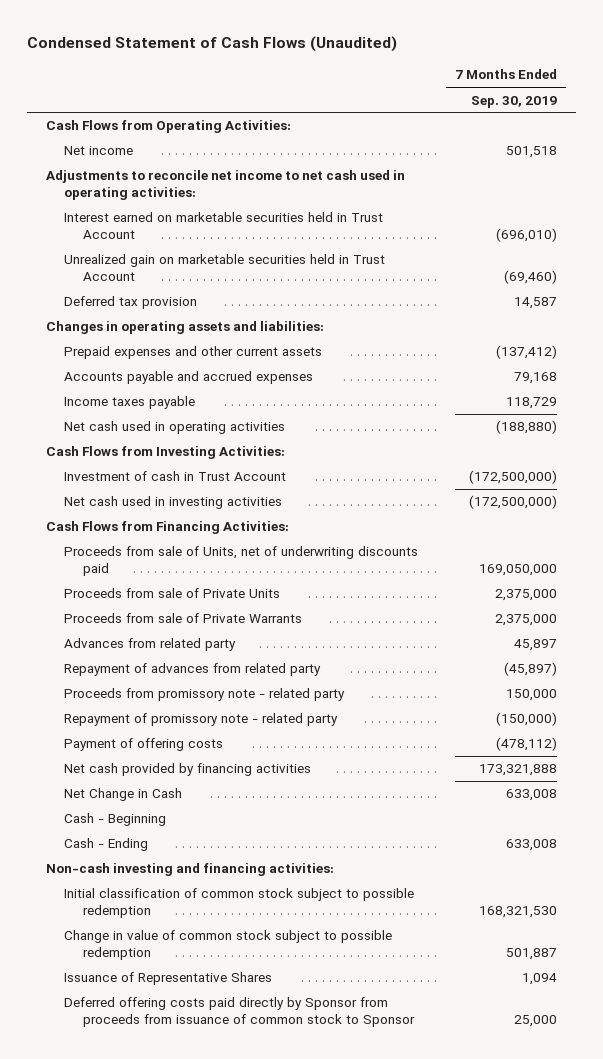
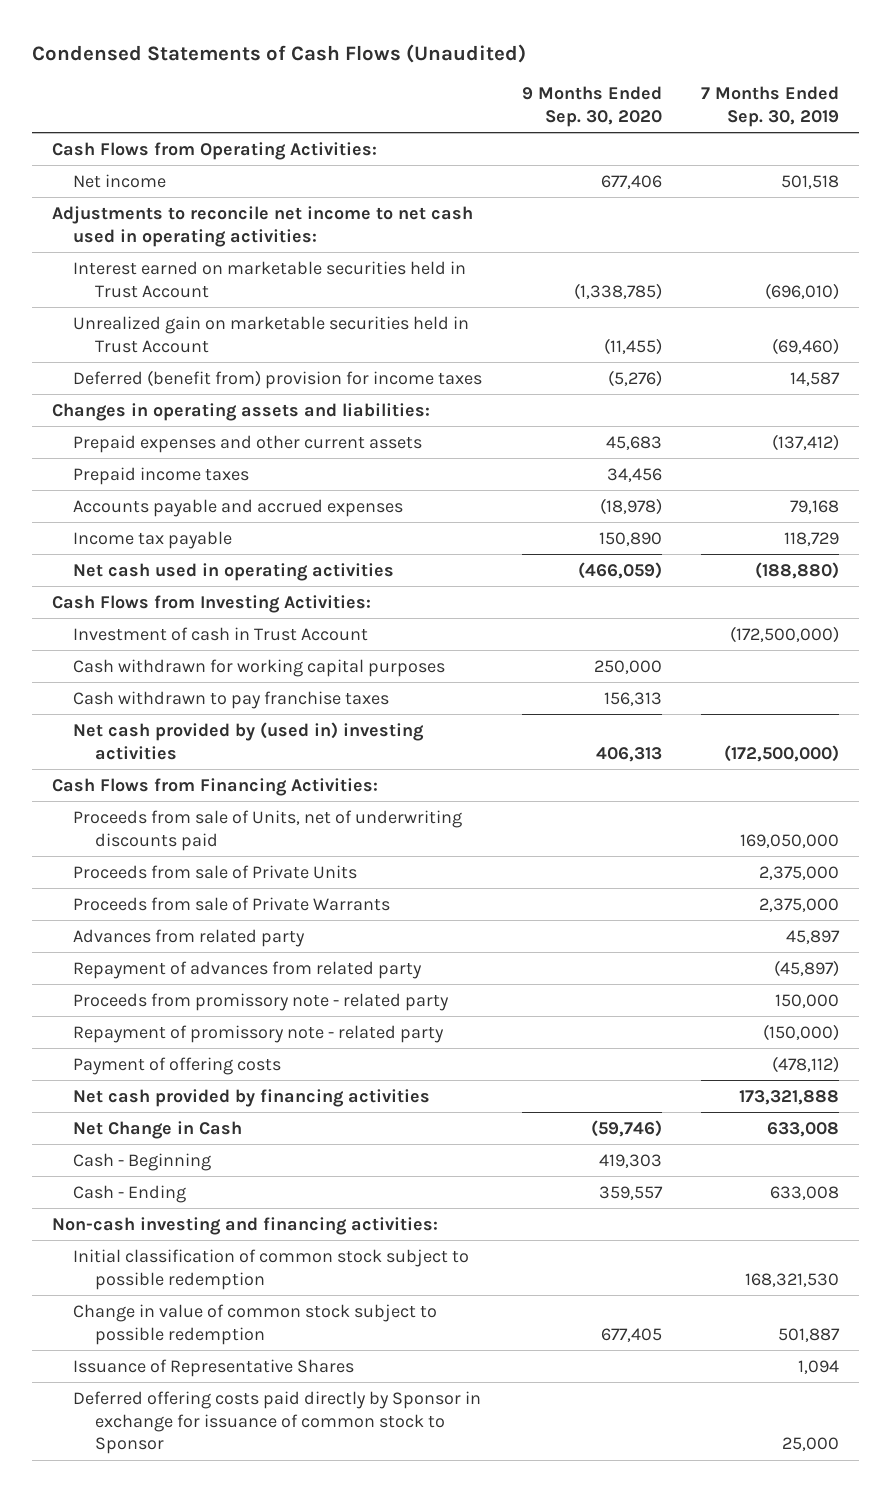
- Condensed Statement of Cash Flows (Unaudited)
+ Condensed Statements of Cash Flows (Unaudited)
- | 7 Months Ended Sep. 30, 2019
+ | 9 Months Ended Sep. 30, 2020 | 7 Months Ended Sep. 30, 2019
- Deferred tax provision | 14,587
+ Deferred (benefit from) provision for income taxes | (5,276) | 14,587
+ Prepaid income taxes | 34,456 |
- Income taxes payable | 118,729
+ Income tax payable | 150,890 | 118,729
- Net cash used in investing activities | (172,500,000)
+ Cash withdrawn for working capital purposes | 250,000 |
+ Cash withdrawn to pay franchise taxes | 156,313 |
+ Net cash provided by (used in) investing activities | 406,313 | (172,500,000)
- Deferred offering costs paid directly by Sponsor from proceeds from issuance of common stock to Sponsor | 25,000
+ Deferred offering costs paid directly by Sponsor in exchange for issuance of common stock to Sponsor | | 25,000

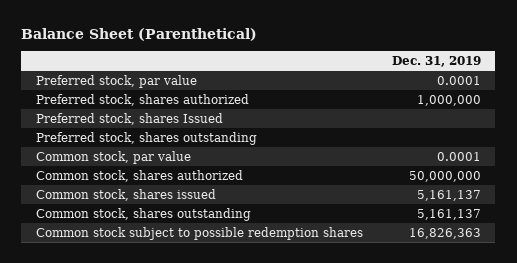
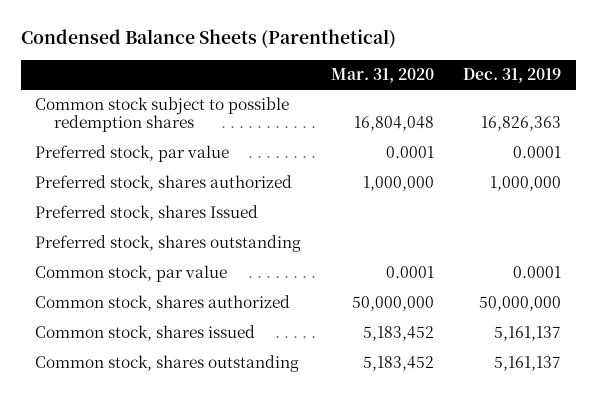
- Balance Sheet (Parenthetical)
+ Condensed Balance Sheets (Parenthetical)
- | Dec. 31, 2019
+ | Mar. 31, 2020 | Dec. 31, 2019
moved up: Common stock subject to possible redemption shares | 16,804,048 | 16,826,363

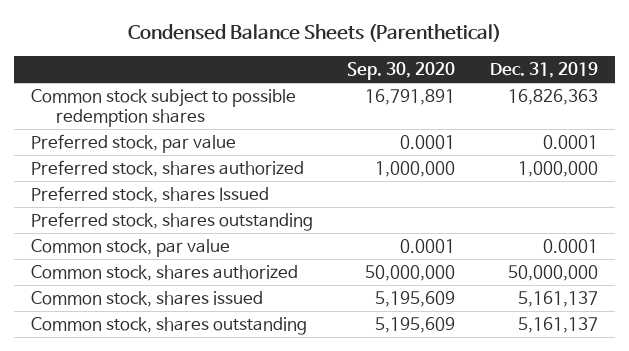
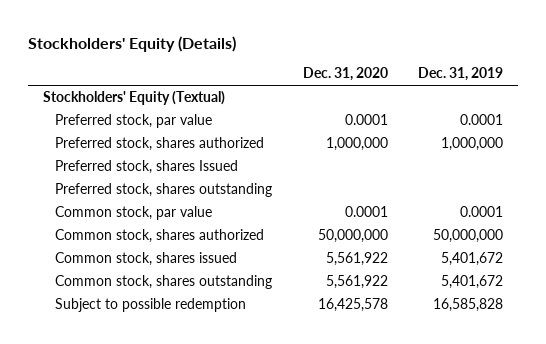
- Condensed Balance Sheets (Parenthetical)
+ Stockholders' Equity (Details)
- | Sep. 30, 2020 | Dec. 31, 2019
+ | Dec. 31, 2020 | Dec. 31, 2019
- Common stock subject to possible redemption shares | 16,791,891 | 16,826,363
+ Stockholders' Equity (Textual)
- Common stock, shares issued | 5,195,609 | 5,161,137
- Common stock, shares outstanding | 5,195,609 | 5,161,137
+ Common stock, shares issued | 5,561,922 | 5,401,672
+ Common stock, shares outstanding | 5,561,922 | 5,401,672
+ Subject to possible redemption | 16,425,578 | 16,585,828

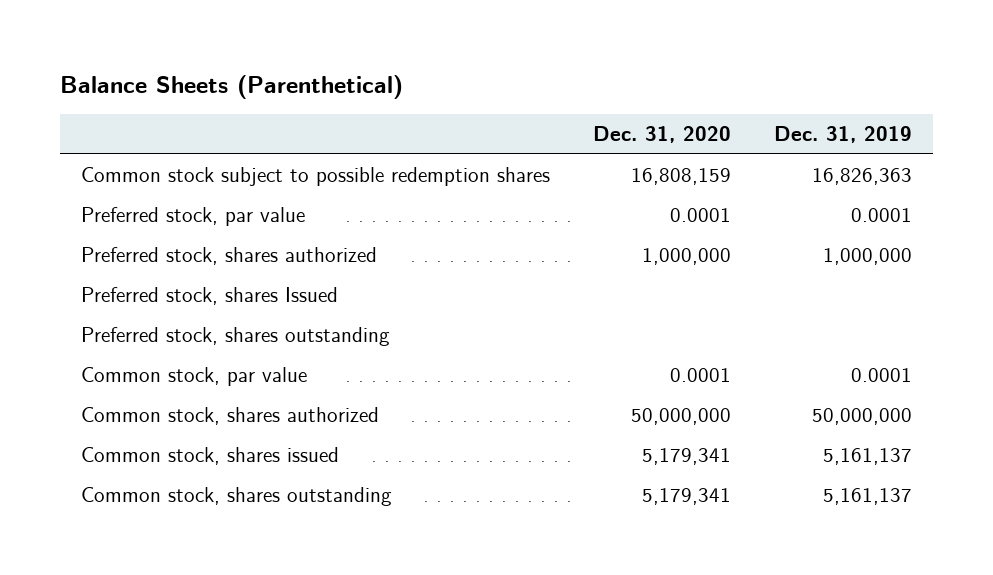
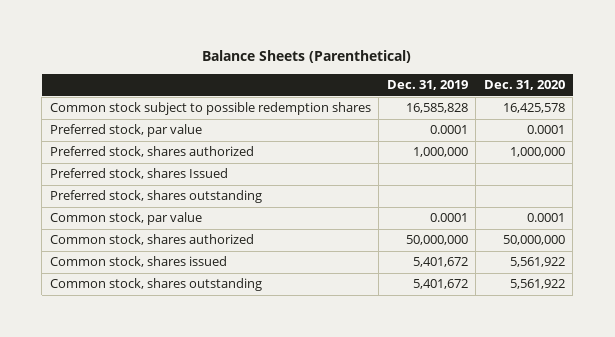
- | Dec. 31, 2020 | Dec. 31, 2019
+ | Dec. 31, 2019 | Dec. 31, 2020
- Common stock subject to possible redemption shares | 16,808,159 | 16,826,363
+ Common stock subject to possible redemption shares | 16,585,828 | 16,425,578
- Common stock, shares issued | 5,179,341 | 5,161,137
- Common stock, shares outstanding | 5,179,341 | 5,161,137
+ Common stock, shares issued | 5,401,672 | 5,561,922
+ Common stock, shares outstanding | 5,401,672 | 5,561,922

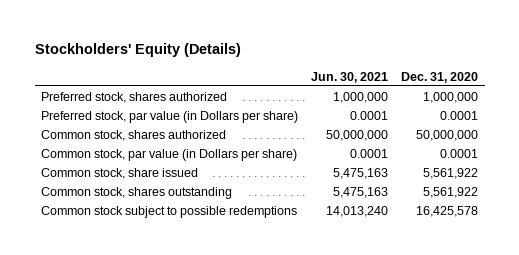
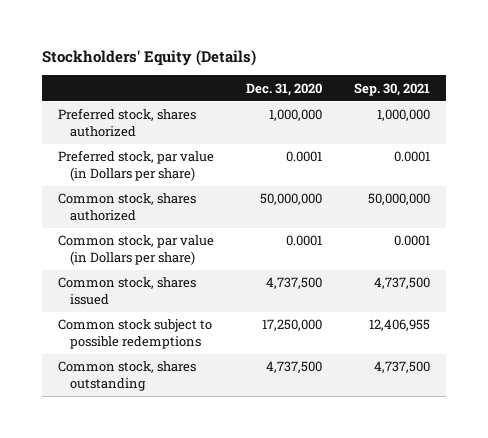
- | Jun. 30, 2021 | Dec. 31, 2020
+ | Dec. 31, 2020 | Sep. 30, 2021
- Common stock, share issued | 5,475,163 | 5,561,922
- Common stock, shares outstanding | 5,475,163 | 5,561,922
- Common stock subject to possible redemptions | 14,013,240 | 16,425,578
+ Common stock, shares issued | 4,737,500 | 4,737,500
+ Common stock subject to possible redemptions | 17,250,000 | 12,406,955
+ Common stock, shares outstanding | 4,737,500 | 4,737,500

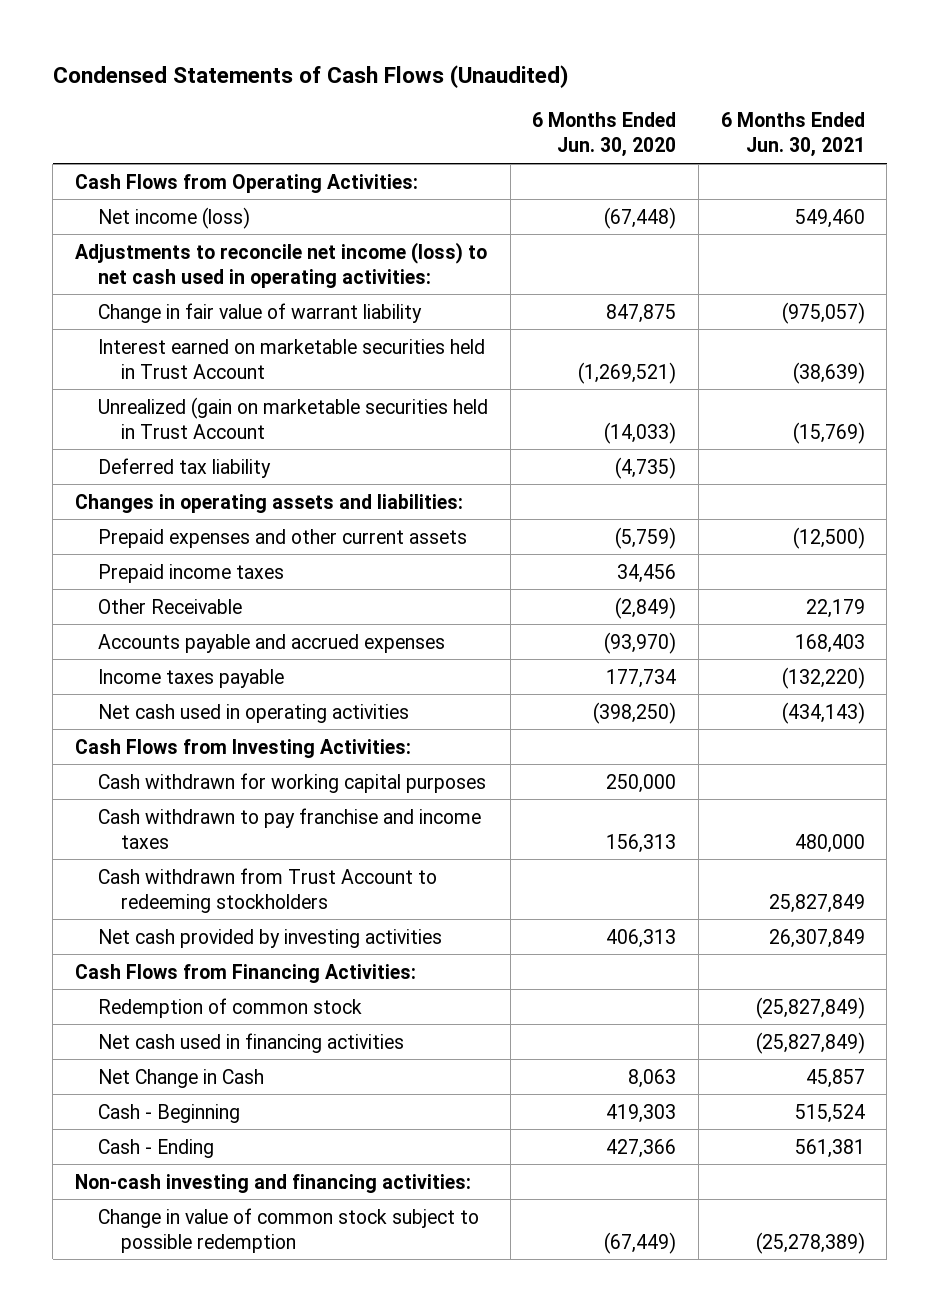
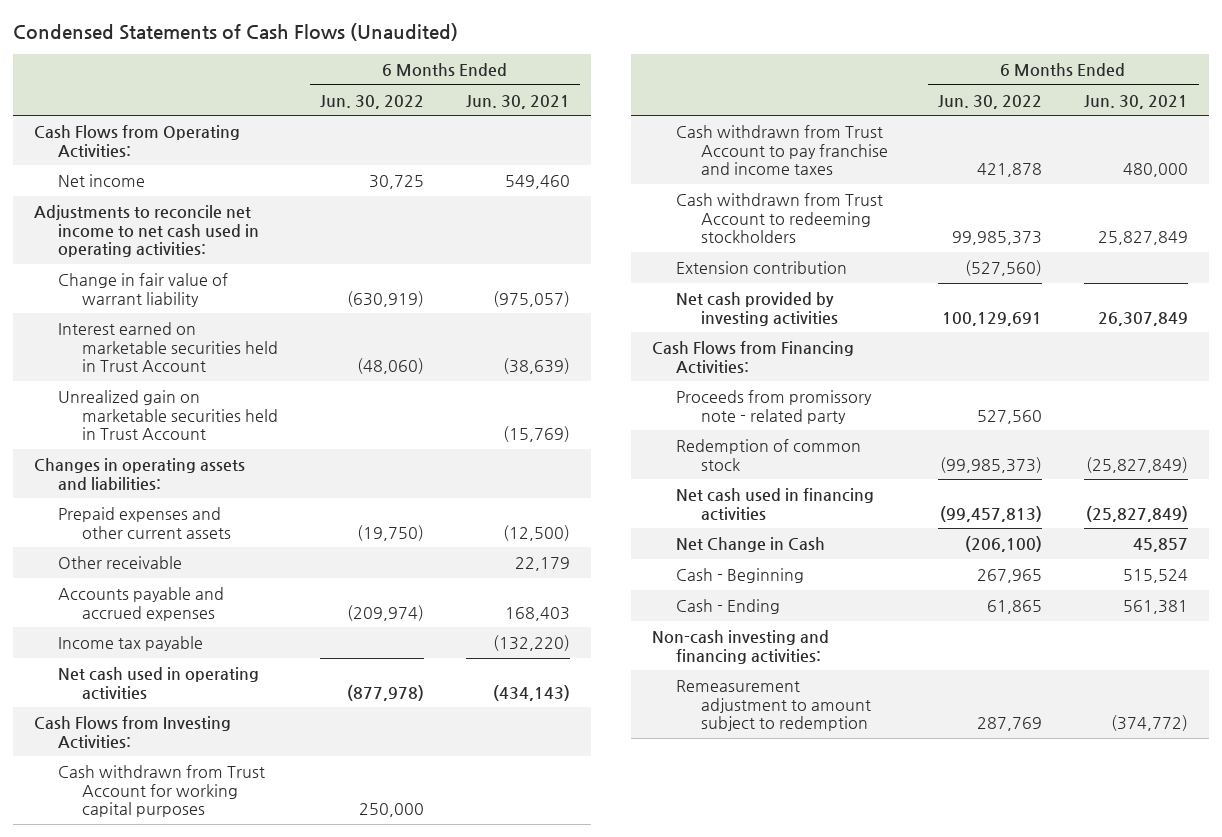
- | 6 Months Ended Jun. 30, 2020 | 6 Months Ended Jun. 30, 2021
+ | 6 Months Ended Jun. 30, 2022 | 6 Months Ended Jun. 30, 2021
- Net income (loss) | (67,448) | 549,460
- Adjustments to reconcile net income (loss) to net cash used in operating activities:
+ Net income | 30,725 | 549,460
+ Adjustments to reconcile net income to net cash used in operating activities:
- Unrealized (gain on marketable securities held in Trust Account | (14,033) | (15,769)
- Deferred tax liability | (4,735) |
+ Unrealized gain on marketable securities held in Trust Account | | (15,769)
- Prepaid income taxes | 34,456 |
- Other Receivable | (2,849) | 22,179
+ Other receivable | | 22,179
- Income taxes payable | 177,734 | (132,220)
+ Income tax payable | | (132,220)
- Cash withdrawn for working capital purposes | 250,000 |
- Cash withdrawn to pay franchise and income taxes | 156,313 | 480,000
+ Cash withdrawn from Trust Account for working capital purposes | 250,000 |
+ Cash withdrawn from Trust Account to pay franchise and income taxes | 421,878 | 480,000
+ Extension contribution | (527,560) |
+ Proceeds from promissory note - related party | 527,560 |
- Change in value of common stock subject to possible redemption | (67,449) | (25,278,389)
+ Remeasurement adjustment to amount subject to redemption | 287,769 | (374,772)

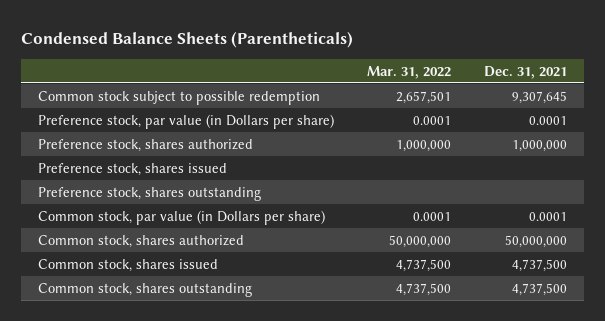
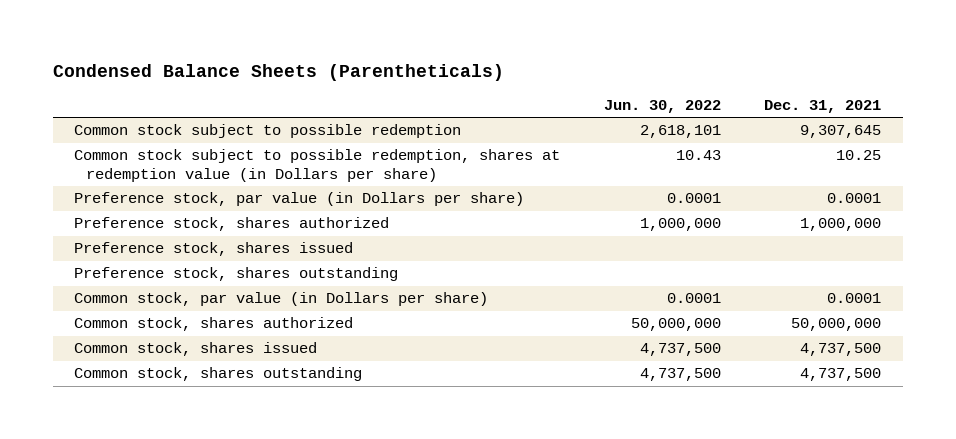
- | Mar. 31, 2022 | Dec. 31, 2021
+ | Jun. 30, 2022 | Dec. 31, 2021
+ Common stock subject to possible redemption, shares at redemption value (in Dollars per share) | 10.43 | 10.25

